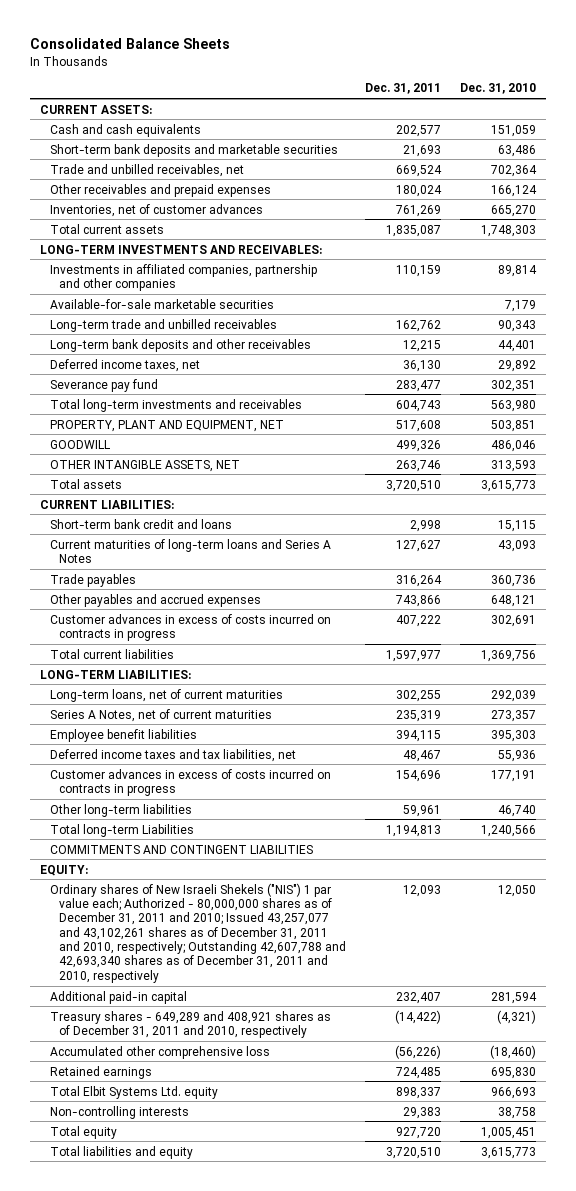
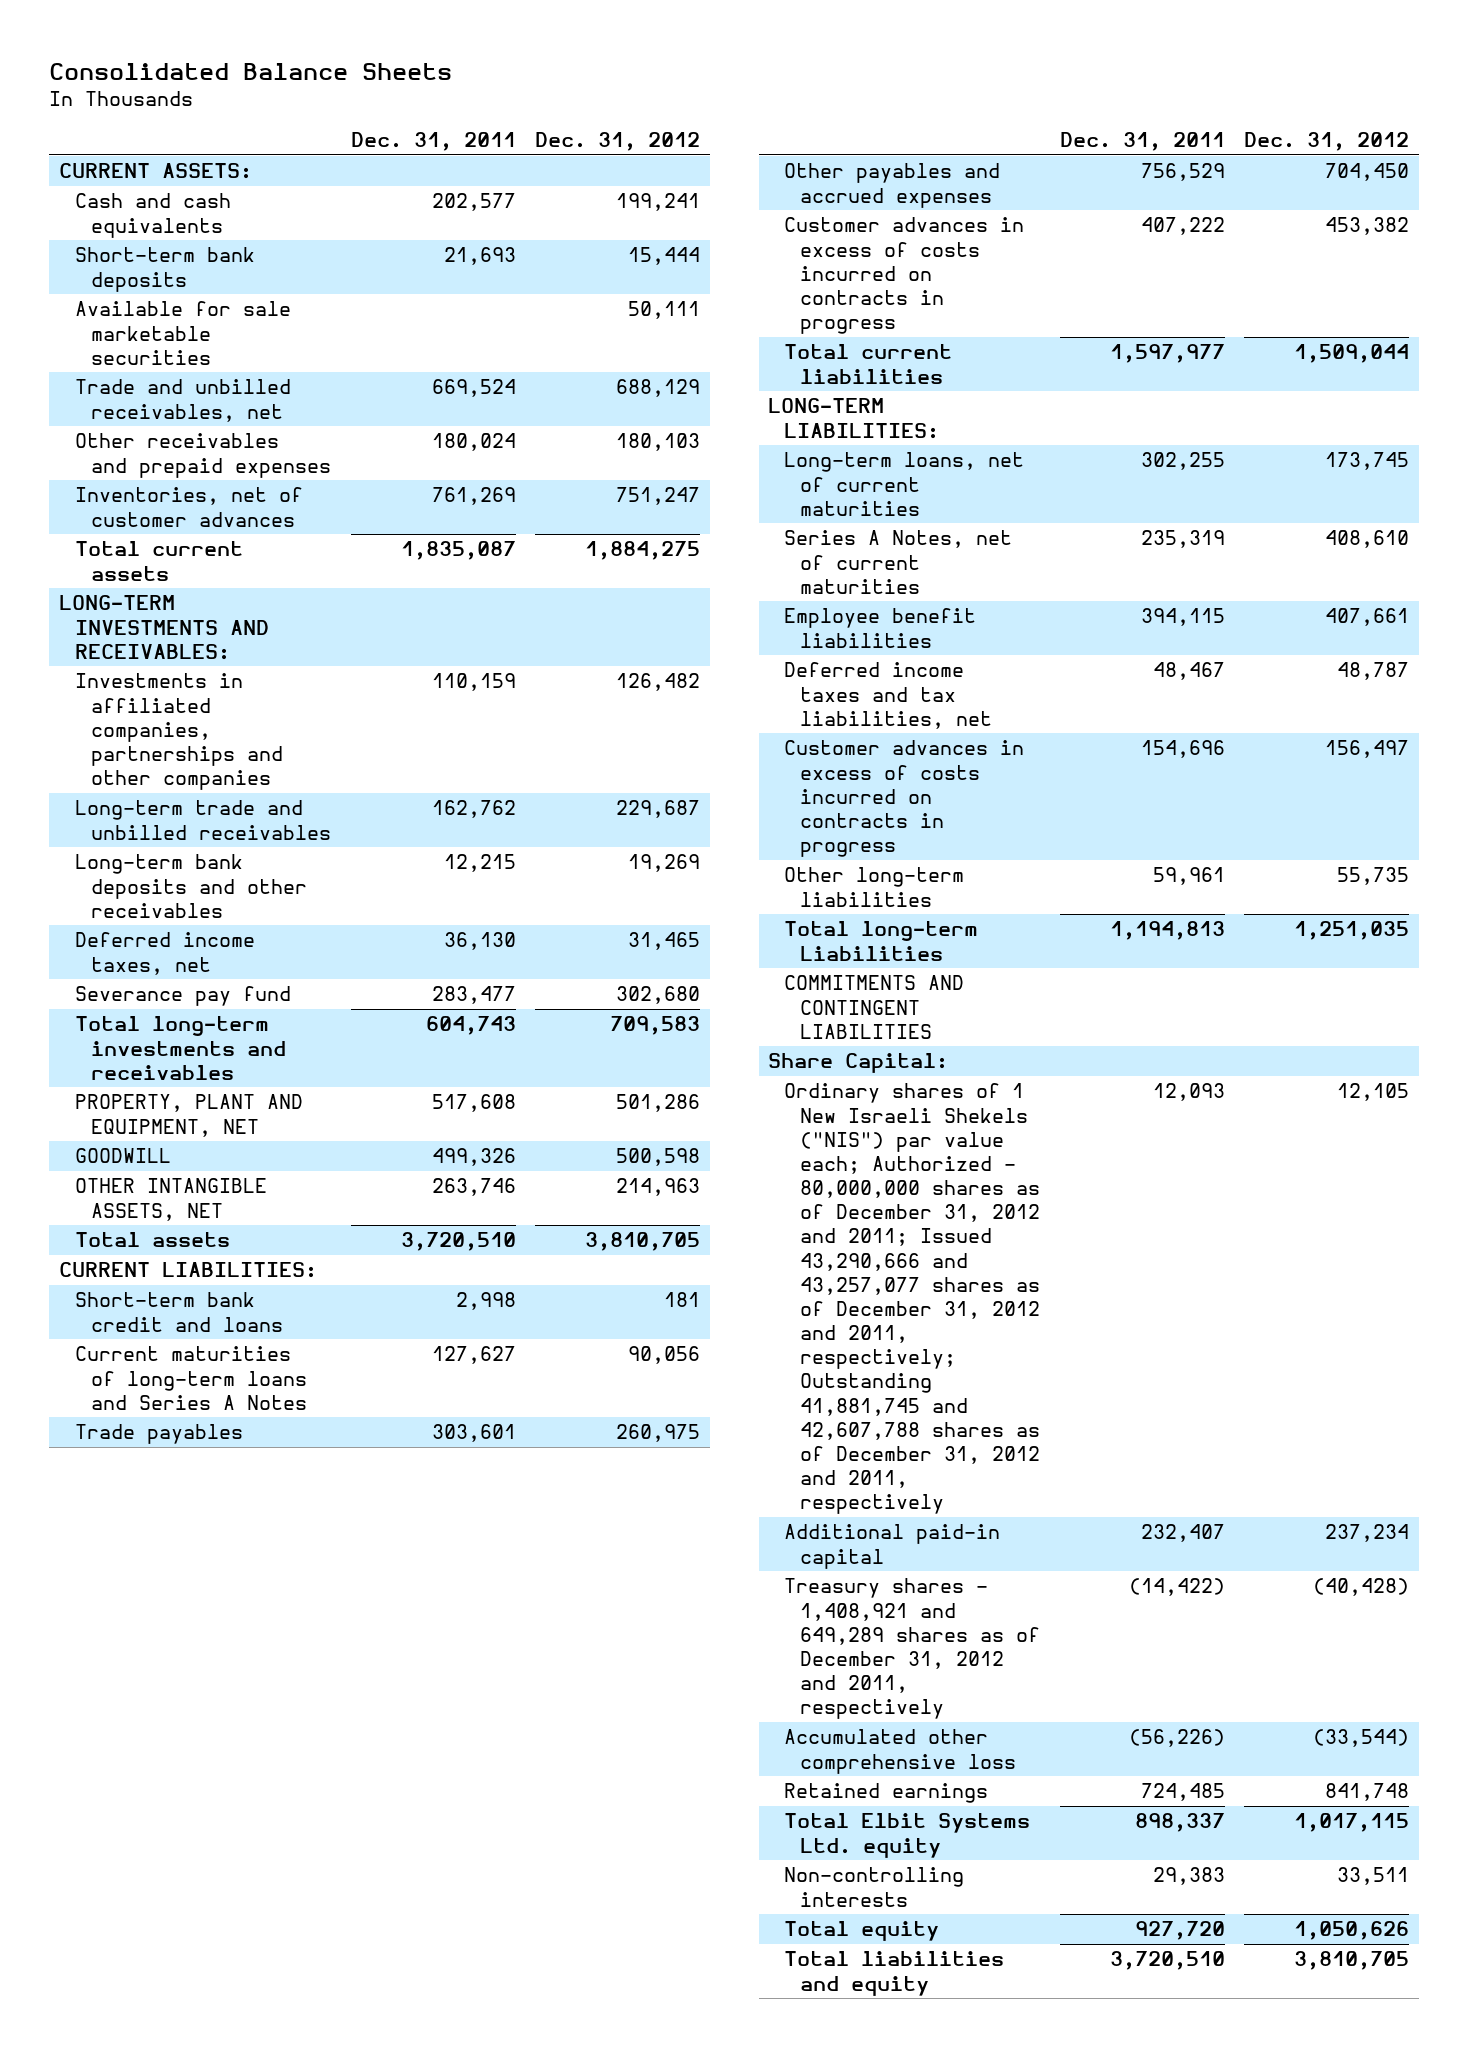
- | Dec. 31, 2011 | Dec. 31, 2010
+ | Dec. 31, 2011 | Dec. 31, 2012
- Short-term bank deposits and marketable securities | 21,693 | 63,486
+ Short-term bank deposits | 21,693 | 15,444
+ Available for sale marketable securities | | 50,111
- Investments in affiliated companies, partnership and other companies | 110,159 | 89,814
- Available-for-sale marketable securities | | 7,179
+ Investments in affiliated companies, partnerships and other companies | 110,159 | 126,482
- Trade payables | 316,264 | 360,736
- Other payables and accrued expenses | 743,866 | 648,121
+ Trade payables | 303,601 | 260,975
+ Other payables and accrued expenses | 756,529 | 704,450
- EQUITY:
- Ordinary shares of New Israeli Shekels ("NIS") 1 par value each; Authorized - 80,000,000 shares as of December 31, 2011 and 2010; Issued 43,257,077 and 43,102,261 shares as of December 31, 2011 and 2010, respectively; Outstanding 42,607,788 and 42,693,340 shares as of December 31, 2011 and 2010, respectively | 12,093 | 12,050
+ Share Capital:
+ Ordinary shares of 1 New Israeli Shekels ("NIS") par value each; Authorized - 80,000,000 shares as of December 31, 2012 and 2011; Issued 43,290,666 and 43,257,077 shares as of December 31, 2012 and 2011, respectively; Outstanding 41,881,745 and 42,607,788 shares as of December 31, 2012 and 2011, respectively | 12,093 | 12,105
- Treasury shares - 649,289 and 408,921 shares as of December 31, 2011 and 2010, respectively | (14,422) | (4,321)
+ Treasury shares - 1,408,921 and 649,289 shares as of December 31, 2012 and 2011, respectively | (14,422) | (40,428)

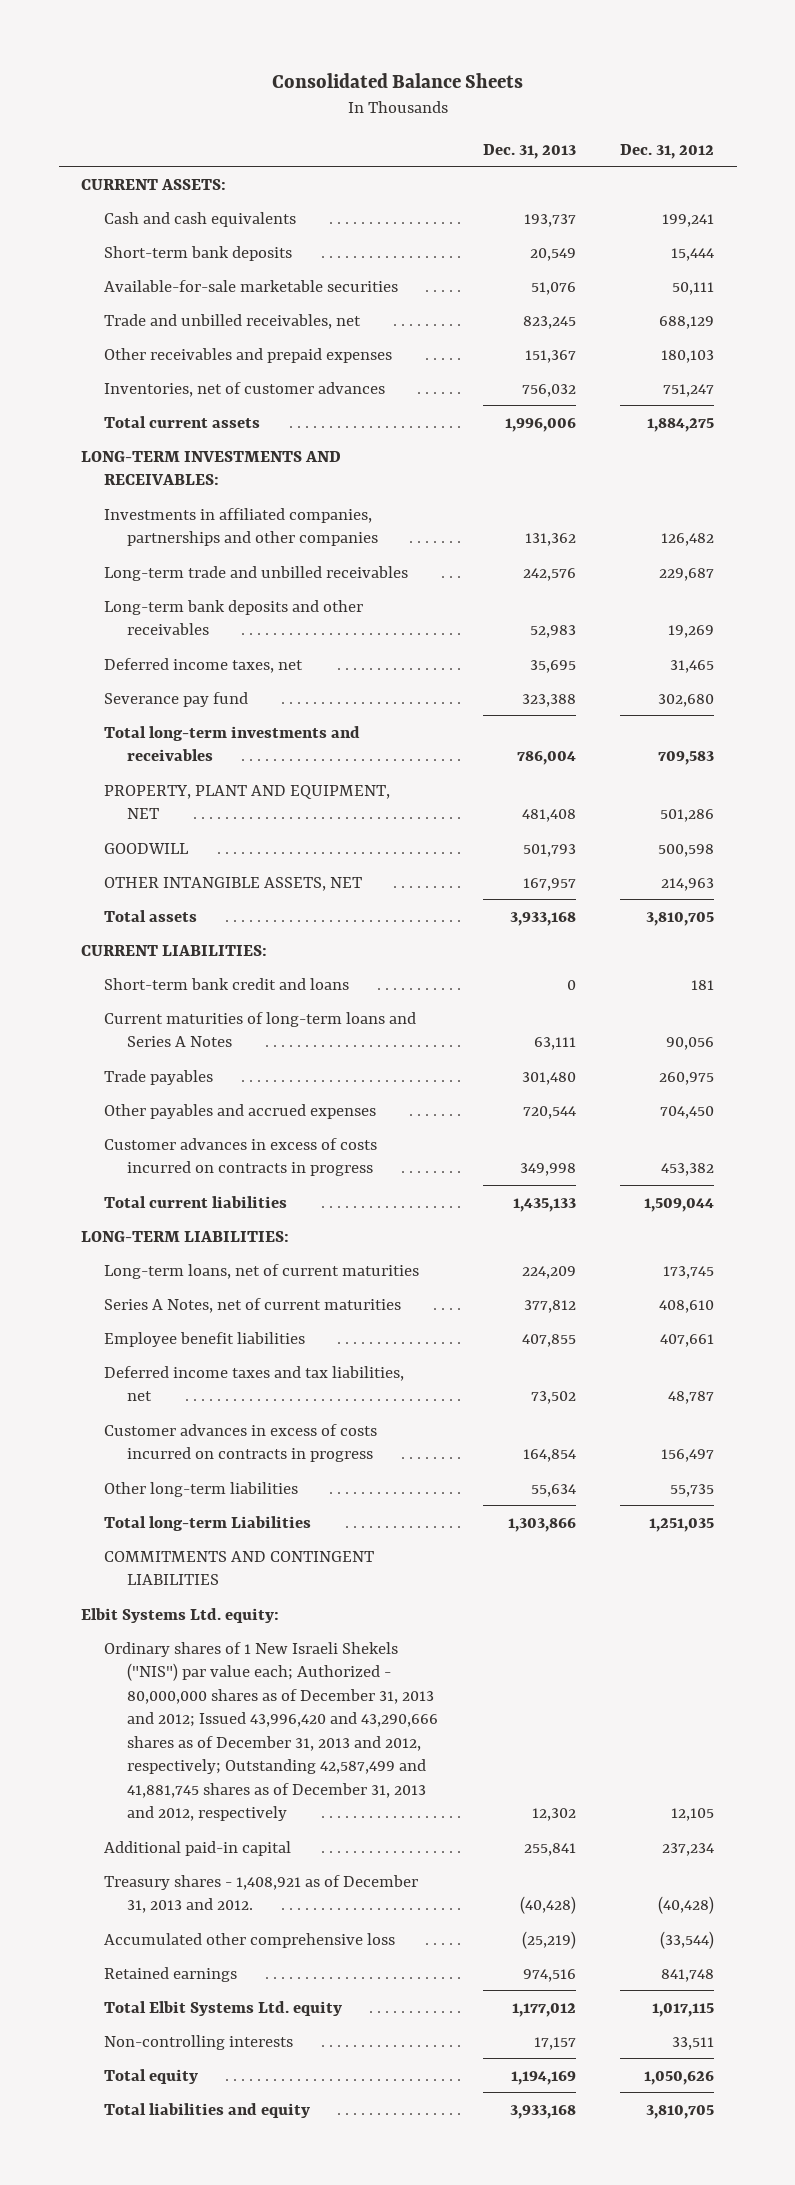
- | Dec. 31, 2011 | Dec. 31, 2012
+ | Dec. 31, 2013 | Dec. 31, 2012
- Available for sale marketable securities | | 50,111
+ Available-for-sale marketable securities | 51,076 | 50,111
- Share Capital:
- Ordinary shares of 1 New Israeli Shekels ("NIS") par value each; Authorized - 80,000,000 shares as of December 31, 2012 and 2011; Issued 43,290,666 and 43,257,077 shares as of December 31, 2012 and 2011, respectively; Outstanding 41,881,745 and 42,607,788 shares as of December 31, 2012 and 2011, respectively | 12,093 | 12,105
+ Elbit Systems Ltd. equity:
+ Ordinary shares of 1 New Israeli Shekels ("NIS") par value each; Authorized - 80,000,000 shares as of December 31, 2013 and 2012; Issued 43,996,420 and 43,290,666 shares as of December 31, 2013 and 2012, respectively; Outstanding 42,587,499 and 41,881,745 shares as of December 31, 2013 and 2012, respectively | 12,302 | 12,105
- Treasury shares - 1,408,921 and 649,289 shares as of December 31, 2012 and 2011, respectively | (14,422) | (40,428)
+ Treasury shares - 1,408,921 as of December 31, 2013 and 2012. | (40,428) | (40,428)

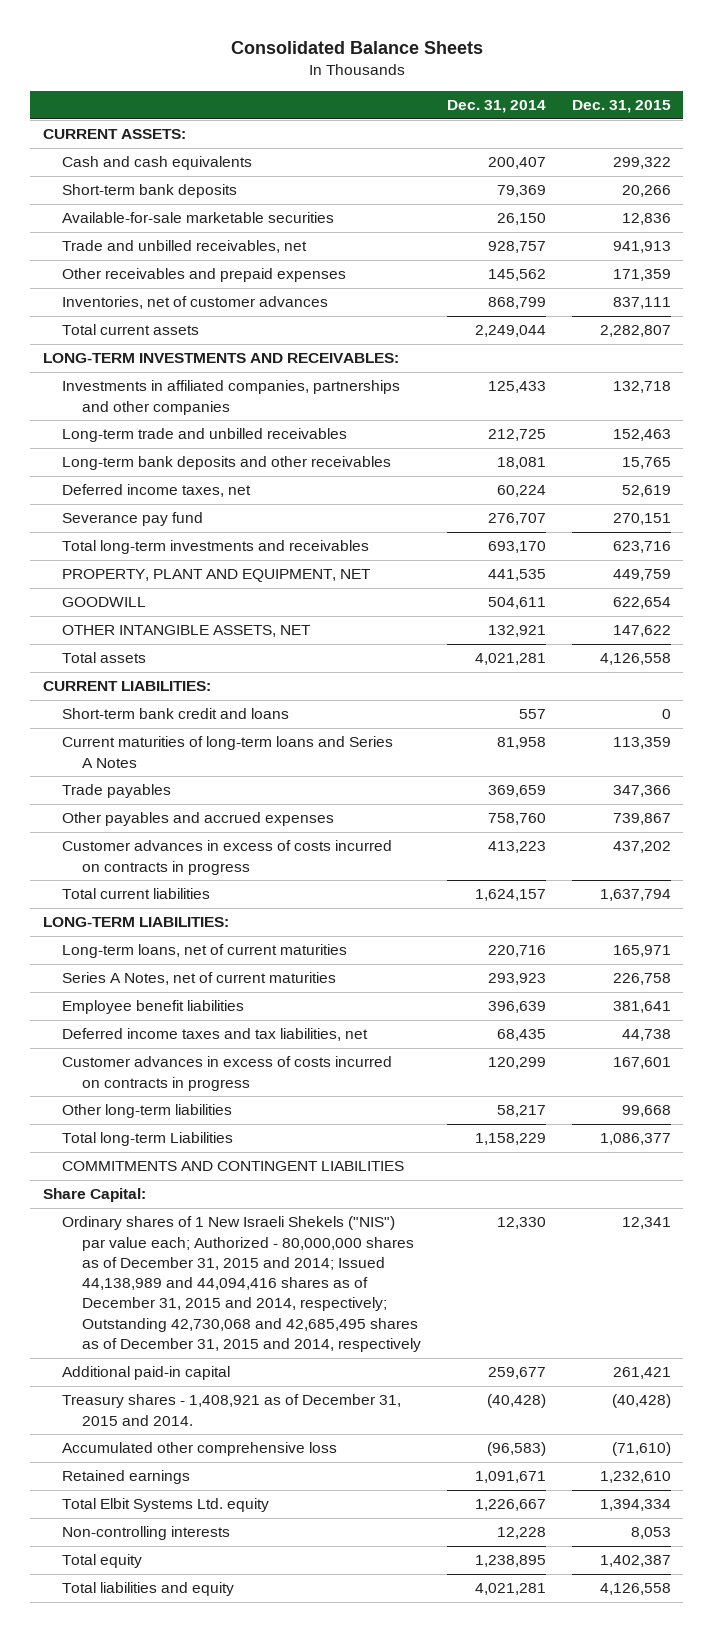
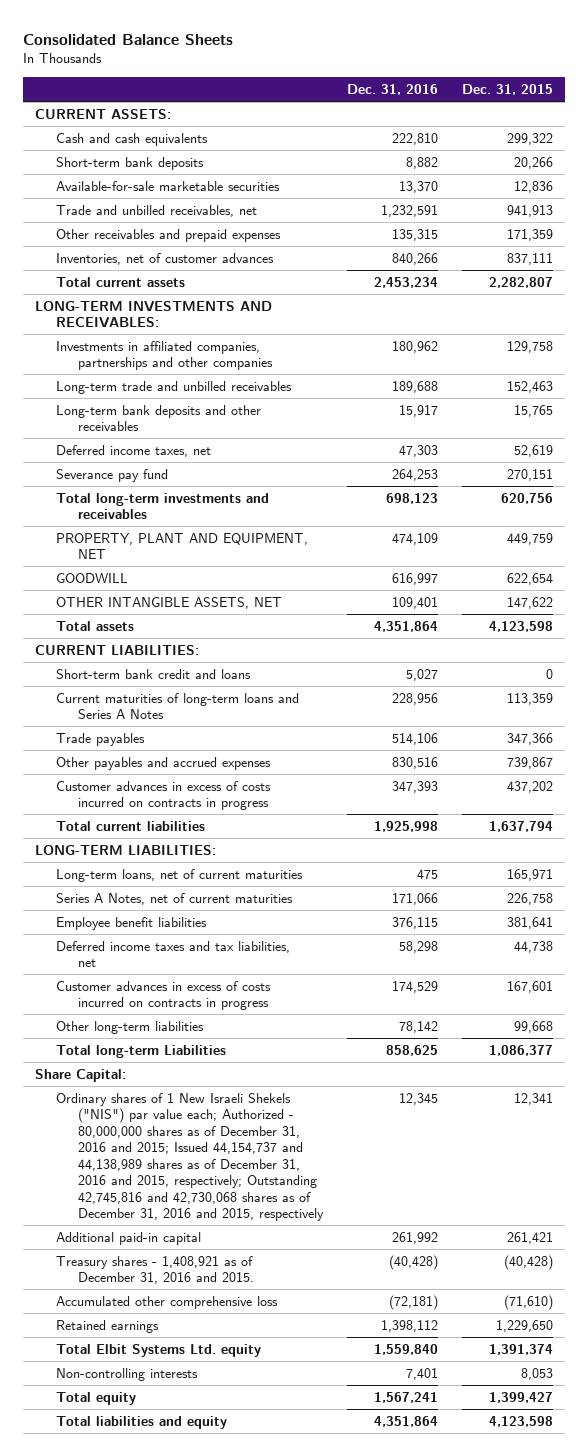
- | Dec. 31, 2014 | Dec. 31, 2015
+ | Dec. 31, 2016 | Dec. 31, 2015
- Investments in affiliated companies, partnerships and other companies | 125,433 | 132,718
+ Investments in affiliated companies, partnerships and other companies | 180,962 | 129,758
- Total long-term investments and receivables | 693,170 | 623,716
+ Total long-term investments and receivables | 698,123 | 620,756
- Total assets | 4,021,281 | 4,126,558
+ Total assets | 4,351,864 | 4,123,598
- COMMITMENTS AND CONTINGENT LIABILITIES
- Ordinary shares of 1 New Israeli Shekels ("NIS") par value each; Authorized - 80,000,000 shares as of December 31, 2015 and 2014; Issued 44,138,989 and 44,094,416 shares as of December 31, 2015 and 2014, respectively; Outstanding 42,730,068 and 42,685,495 shares as of December 31, 2015 and 2014, respectively | 12,330 | 12,341
+ Ordinary shares of 1 New Israeli Shekels ("NIS") par value each; Authorized - 80,000,000 shares as of December 31, 2016 and 2015; Issued 44,154,737 and 44,138,989 shares as of December 31, 2016 and 2015, respectively; Outstanding 42,745,816 and 42,730,068 shares as of December 31, 2016 and 2015, respectively | 12,345 | 12,341
- Treasury shares - 1,408,921 as of December 31, 2015 and 2014. | (40,428) | (40,428)
+ Treasury shares - 1,408,921 as of December 31, 2016 and 2015. | (40,428) | (40,428)
- Retained earnings | 1,091,671 | 1,232,610
- Total Elbit Systems Ltd. equity | 1,226,667 | 1,394,334
+ Retained earnings | 1,398,112 | 1,229,650
+ Total Elbit Systems Ltd. equity | 1,559,840 | 1,391,374
- Total equity | 1,238,895 | 1,402,387
- Total liabilities and equity | 4,021,281 | 4,126,558
+ Total equity | 1,567,241 | 1,399,427
+ Total liabilities and equity | 4,351,864 | 4,123,598

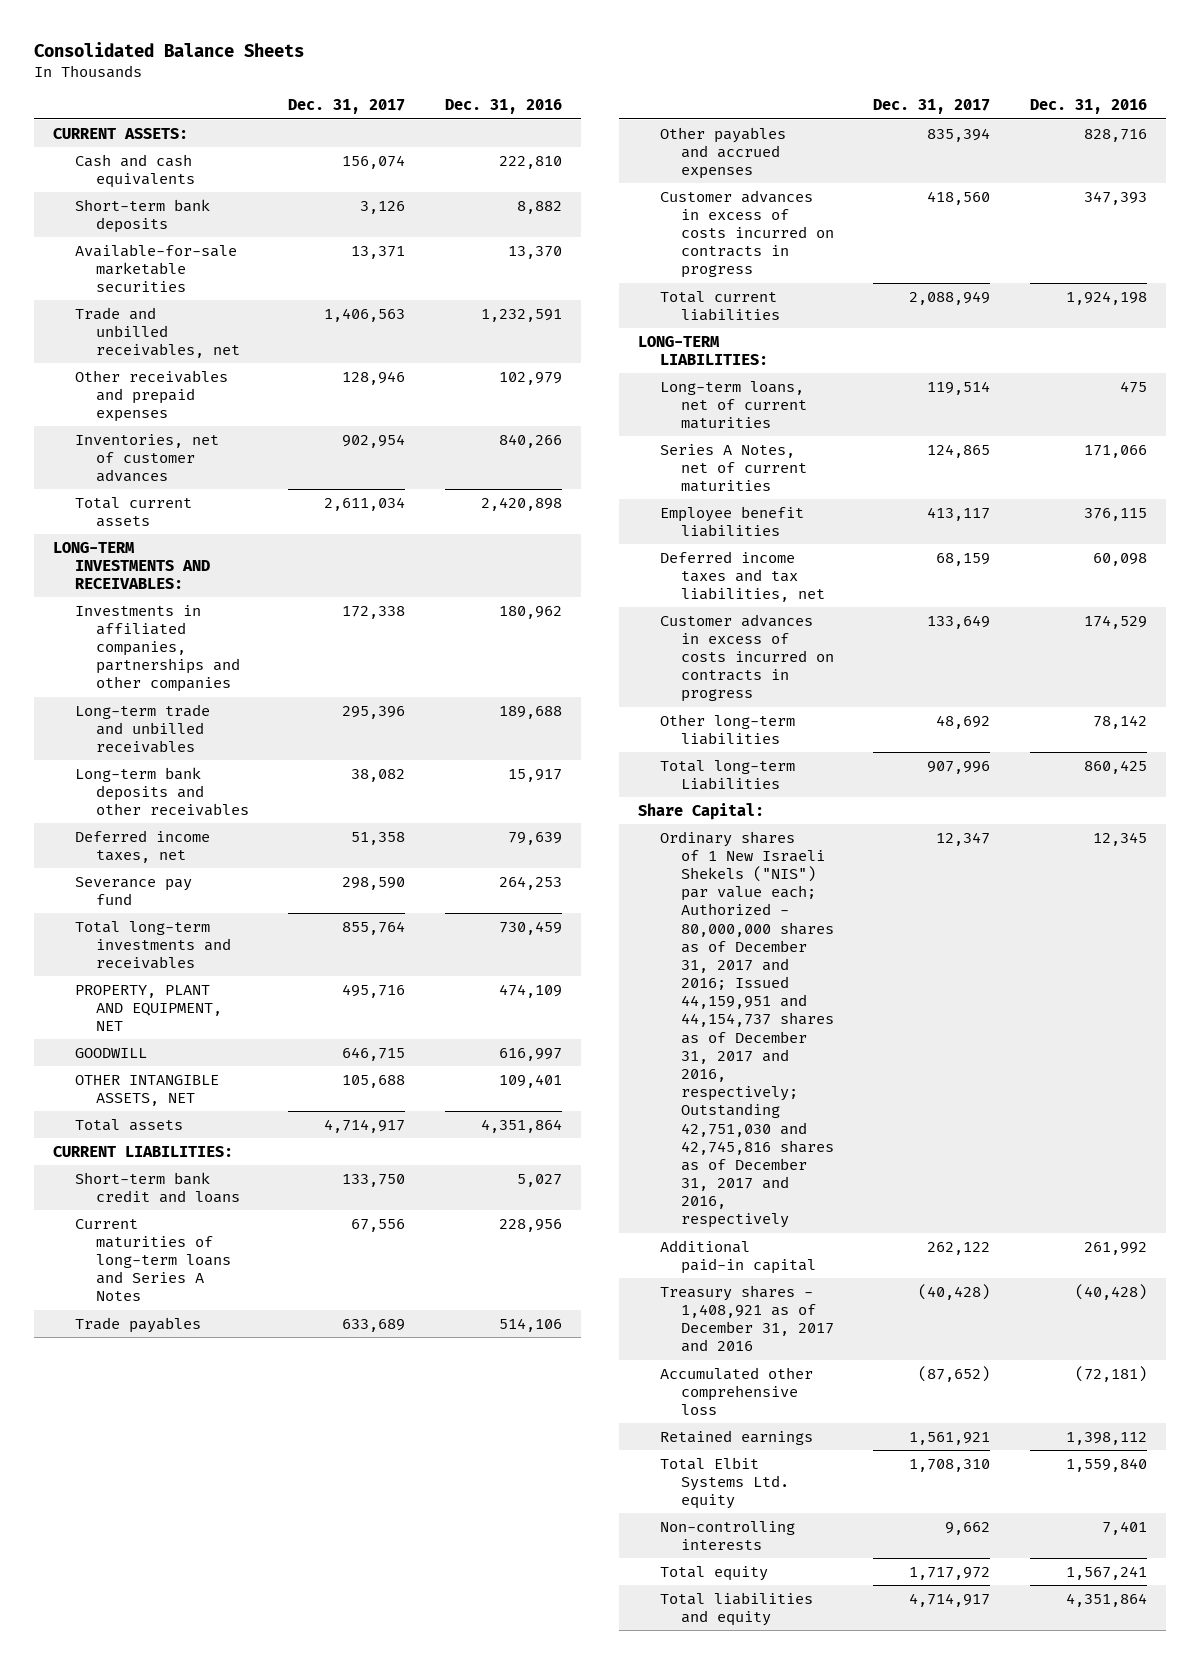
- | Dec. 31, 2016 | Dec. 31, 2015
+ | Dec. 31, 2017 | Dec. 31, 2016
- Other receivables and prepaid expenses | 135,315 | 171,359
+ Other receivables and prepaid expenses | 128,946 | 102,979
- Total current assets | 2,453,234 | 2,282,807
+ Total current assets | 2,611,034 | 2,420,898
- Deferred income taxes, net | 47,303 | 52,619
+ Deferred income taxes, net | 51,358 | 79,639
- Total long-term investments and receivables | 698,123 | 620,756
+ Total long-term investments and receivables | 855,764 | 730,459
- Other payables and accrued expenses | 830,516 | 739,867
+ Other payables and accrued expenses | 835,394 | 828,716
- Total current liabilities | 1,925,998 | 1,637,794
+ Total current liabilities | 2,088,949 | 1,924,198
- Deferred income taxes and tax liabilities, net | 58,298 | 44,738
+ Deferred income taxes and tax liabilities, net | 68,159 | 60,098
- Total long-term Liabilities | 858,625 | 1,086,377
+ Total long-term Liabilities | 907,996 | 860,425
- Ordinary shares of 1 New Israeli Shekels ("NIS") par value each; Authorized - 80,000,000 shares as of December 31, 2016 and 2015; Issued 44,154,737 and 44,138,989 shares as of December 31, 2016 and 2015, respectively; Outstanding 42,745,816 and 42,730,068 shares as of December 31, 2016 and 2015, respectively | 12,345 | 12,341
+ Ordinary shares of 1 New Israeli Shekels ("NIS") par value each; Authorized - 80,000,000 shares as of December 31, 2017 and 2016; Issued 44,159,951 and 44,154,737 shares as of December 31, 2017 and 2016, respectively; Outstanding 42,751,030 and 42,745,816 shares as of December 31, 2017 and 2016, respectively | 12,347 | 12,345
- Treasury shares - 1,408,921 as of December 31, 2016 and 2015. | (40,428) | (40,428)
+ Treasury shares - 1,408,921 as of December 31, 2017 and 2016 | (40,428) | (40,428)

